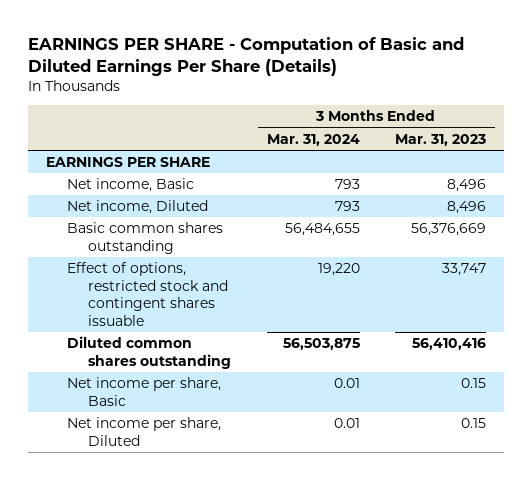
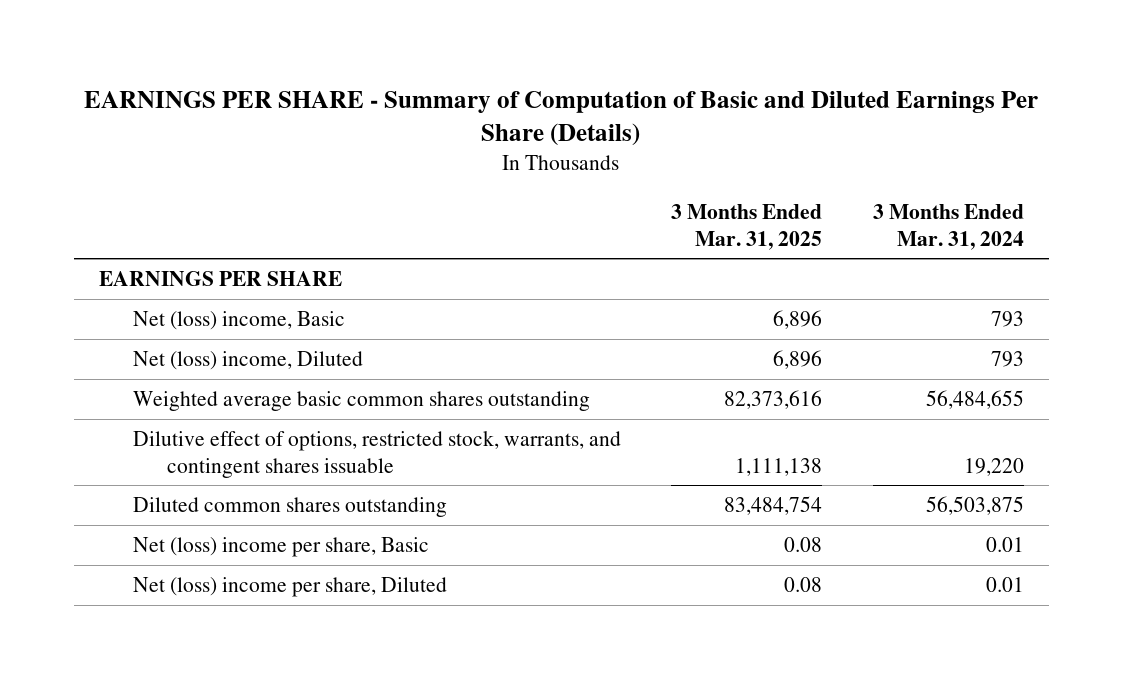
- EARNINGS PER SHARE - Computation of Basic and Diluted Earnings Per Share (Details)
+ EARNINGS PER SHARE - Summary of Computation of Basic and Diluted Earnings Per Share (Details)
- | 3 Months Ended Mar. 31, 2024 | 3 Months Ended Mar. 31, 2023
+ | 3 Months Ended Mar. 31, 2025 | 3 Months Ended Mar. 31, 2024
- Net income, Basic | 793 | 8,496
- Net income, Diluted | 793 | 8,496
- Basic common shares outstanding | 56,484,655 | 56,376,669
- Effect of options, restricted stock and contingent shares issuable | 19,220 | 33,747
+ Net (loss) income, Basic | 6,896 | 793
+ Net (loss) income, Diluted | 6,896 | 793
+ Weighted average basic common shares outstanding | 82,373,616 | 56,484,655
+ Dilutive effect of options, restricted stock, warrants, and contingent shares issuable | 1,111,138 | 19,220
- Net income per share, Basic | 0.01 | 0.15
- Net income per share, Diluted | 0.01 | 0.15
+ Net (loss) income per share, Basic | 0.08 | 0.01
+ Net (loss) income per share, Diluted | 0.08 | 0.01

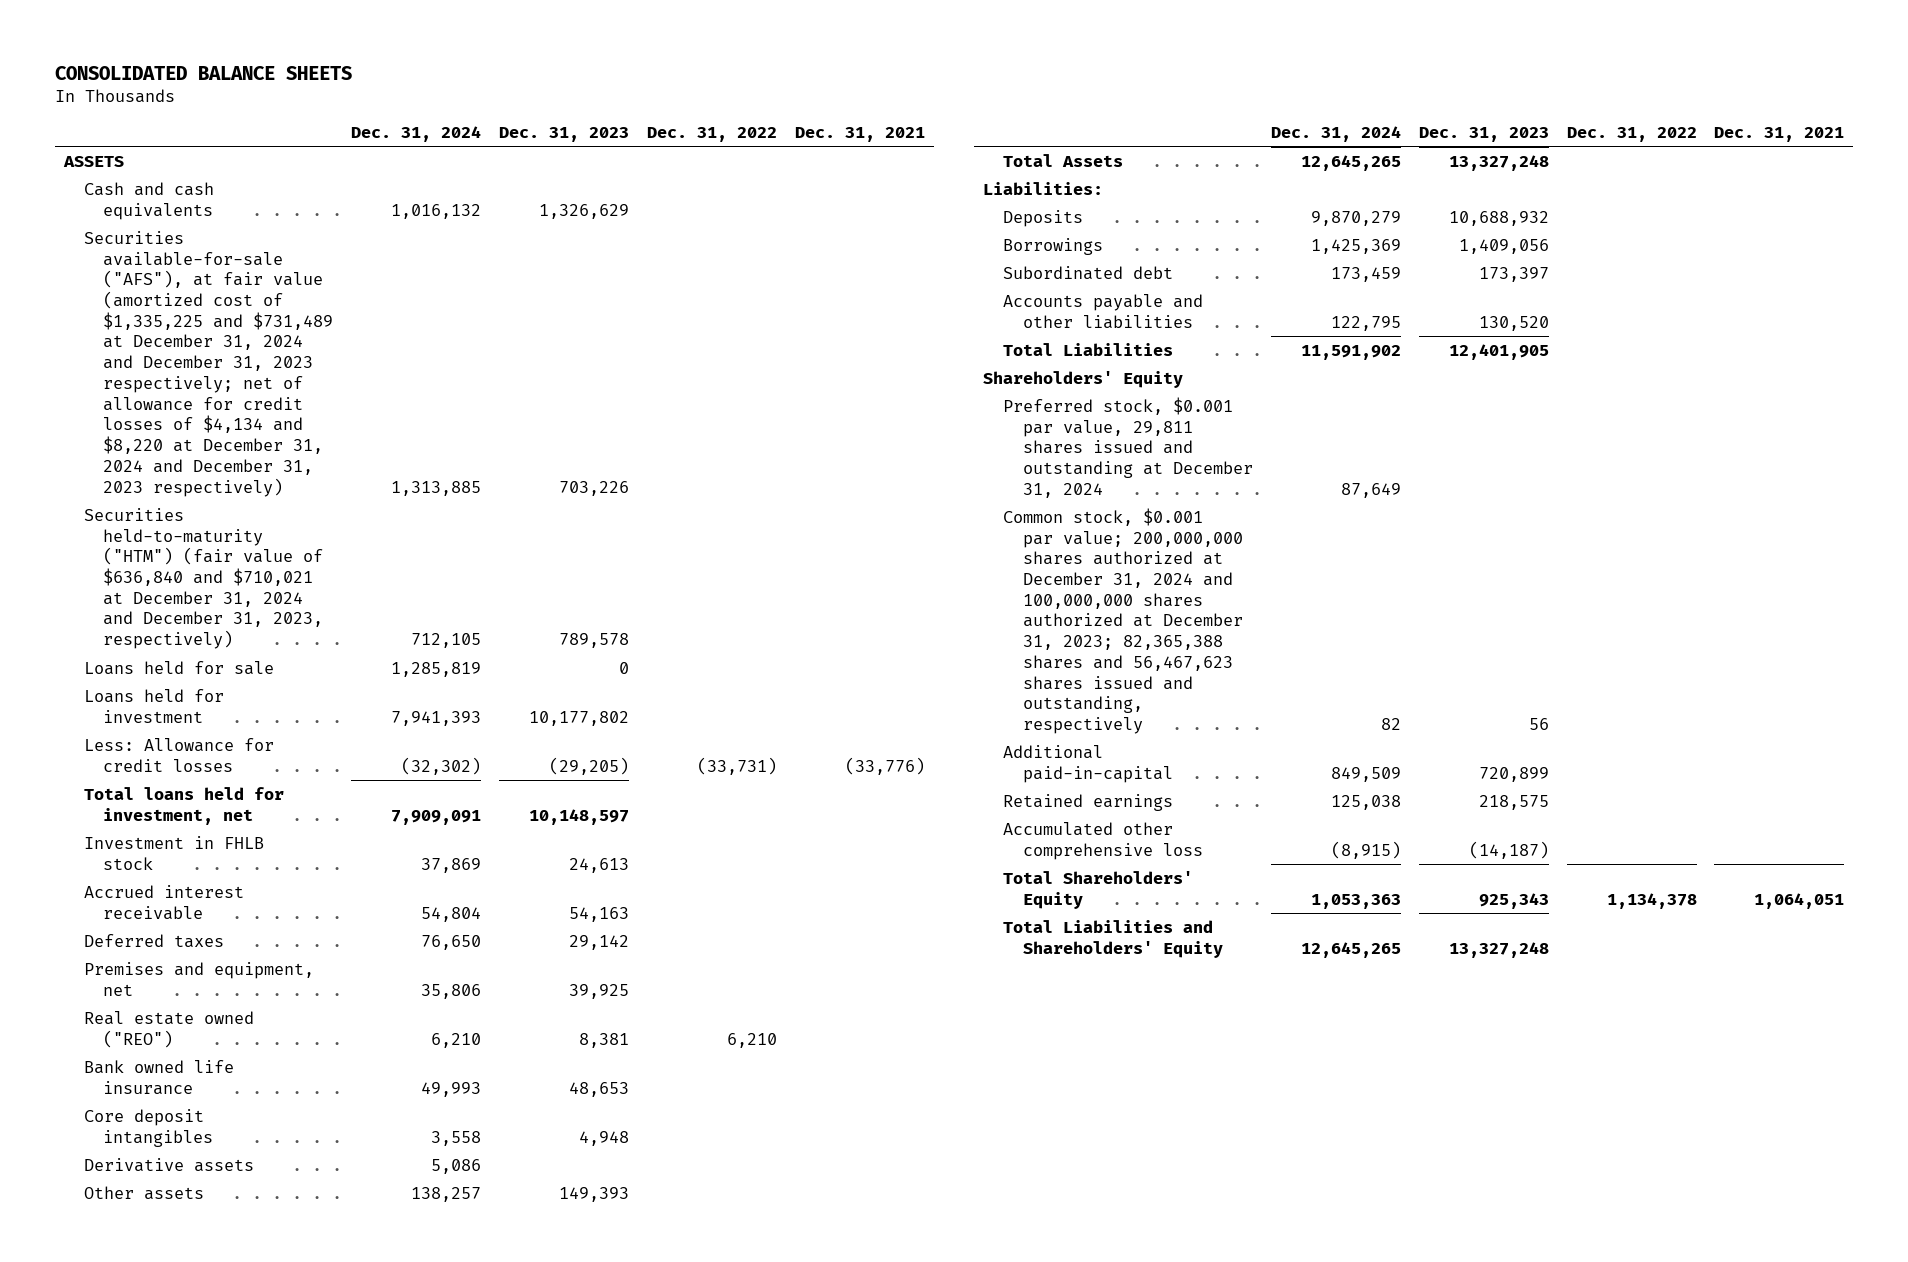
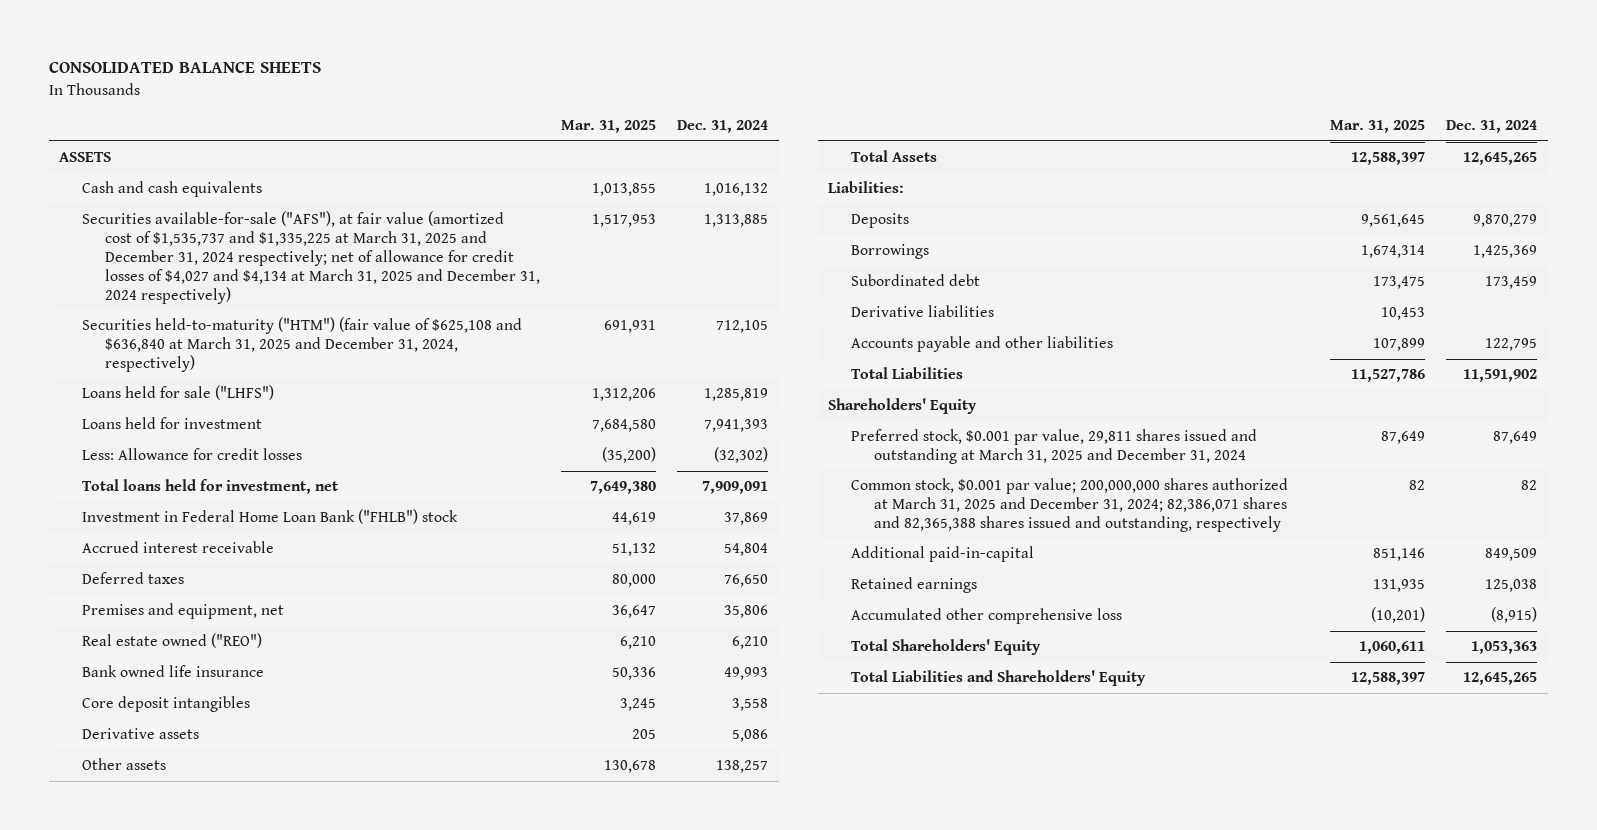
- | Dec. 31, 2024 | Dec. 31, 2023 | Dec. 31, 2022 | Dec. 31, 2021
+ | Mar. 31, 2025 | Dec. 31, 2024
- Securities available-for-sale ("AFS"), at fair value (amortized cost of $1,335,225 and $731,489 at December 31, 2024 and December 31, 2023 respectively; net of allowance for credit losses of $4,134 and $8,220 at December 31, 2024 and December 31, 2023 respectively) | 1,313,885 | 703,226 | |
- Securities held-to-maturity ("HTM") (fair value of $636,840 and $710,021 at December 31, 2024 and December 31, 2023, respectively) | 712,105 | 789,578 | |
- Loans held for sale | 1,285,819 | 0 | |
+ Securities available-for-sale ("AFS"), at fair value (amortized cost of $1,535,737 and $1,335,225 at March 31, 2025 and December 31, 2024 respectively; net of allowance for credit losses of $4,027 and $4,134 at March 31, 2025 and December 31, 2024 respectively) | 1,517,953 | 1,313,885
+ Securities held-to-maturity ("HTM") (fair value of $625,108 and $636,840 at March 31, 2025 and December 31, 2024, respectively) | 691,931 | 712,105
+ Loans held for sale ("LHFS") | 1,312,206 | 1,285,819
- Investment in FHLB stock | 37,869 | 24,613 | |
+ Investment in Federal Home Loan Bank ("FHLB") stock | 44,619 | 37,869
+ Derivative liabilities | 10,453 |
- Preferred stock, $0.001 par value, 29,811 shares issued and outstanding at December 31, 2024 | 87,649 | | |
- Common stock, $0.001 par value; 200,000,000 shares authorized at December 31, 2024 and 100,000,000 shares authorized at December 31, 2023; 82,365,388 shares and 56,467,623 shares issued and outstanding, respectively | 82 | 56 | |
+ Preferred stock, $0.001 par value, 29,811 shares issued and outstanding at March 31, 2025 and December 31, 2024 | 87,649 | 87,649
+ Common stock, $0.001 par value; 200,000,000 shares authorized at March 31, 2025 and December 31, 2024; 82,386,071 shares and 82,365,388 shares issued and outstanding, respectively | 82 | 82

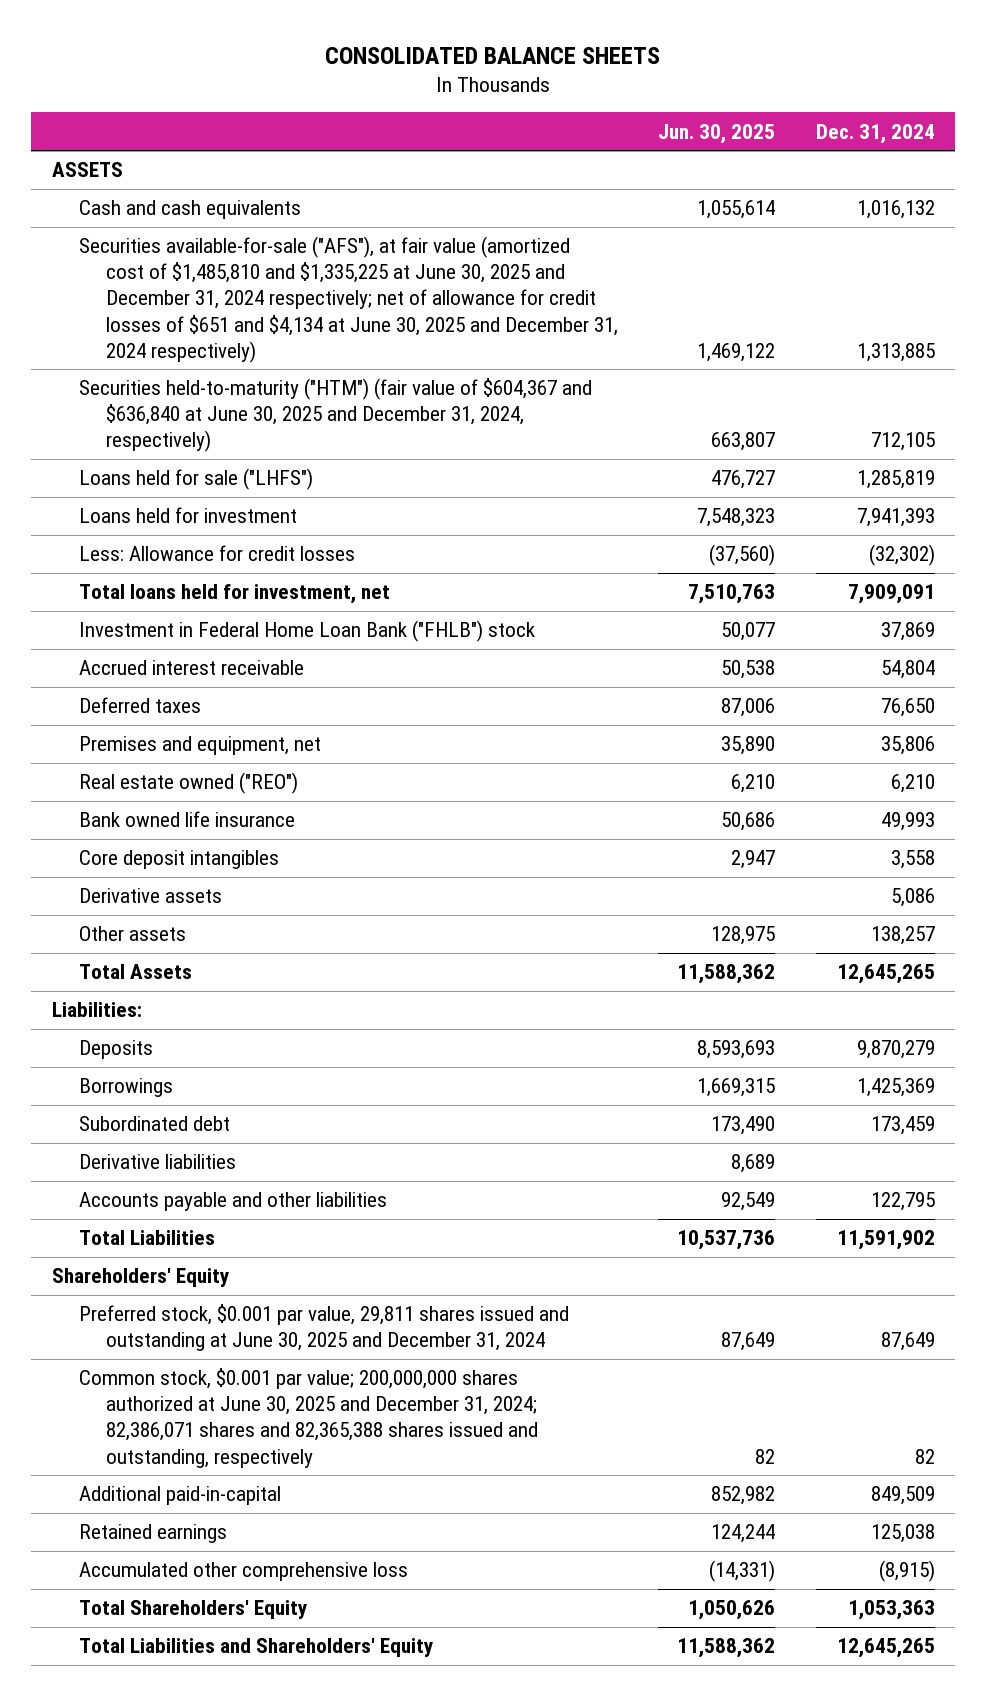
- | Mar. 31, 2025 | Dec. 31, 2024
+ | Jun. 30, 2025 | Dec. 31, 2024
- Securities available-for-sale ("AFS"), at fair value (amortized cost of $1,535,737 and $1,335,225 at March 31, 2025 and December 31, 2024 respectively; net of allowance for credit losses of $4,027 and $4,134 at March 31, 2025 and December 31, 2024 respectively) | 1,517,953 | 1,313,885
- Securities held-to-maturity ("HTM") (fair value of $625,108 and $636,840 at March 31, 2025 and December 31, 2024, respectively) | 691,931 | 712,105
+ Securities available-for-sale ("AFS"), at fair value (amortized cost of $1,485,810 and $1,335,225 at June 30, 2025 and December 31, 2024 respectively; net of allowance for credit losses of $651 and $4,134 at June 30, 2025 and December 31, 2024 respectively) | 1,469,122 | 1,313,885
+ Securities held-to-maturity ("HTM") (fair value of $604,367 and $636,840 at June 30, 2025 and December 31, 2024, respectively) | 663,807 | 712,105
- Preferred stock, $0.001 par value, 29,811 shares issued and outstanding at March 31, 2025 and December 31, 2024 | 87,649 | 87,649
- Common stock, $0.001 par value; 200,000,000 shares authorized at March 31, 2025 and December 31, 2024; 82,386,071 shares and 82,365,388 shares issued and outstanding, respectively | 82 | 82
+ Preferred stock, $0.001 par value, 29,811 shares issued and outstanding at June 30, 2025 and December 31, 2024 | 87,649 | 87,649
+ Common stock, $0.001 par value; 200,000,000 shares authorized at June 30, 2025 and December 31, 2024; 82,386,071 shares and 82,365,388 shares issued and outstanding, respectively | 82 | 82

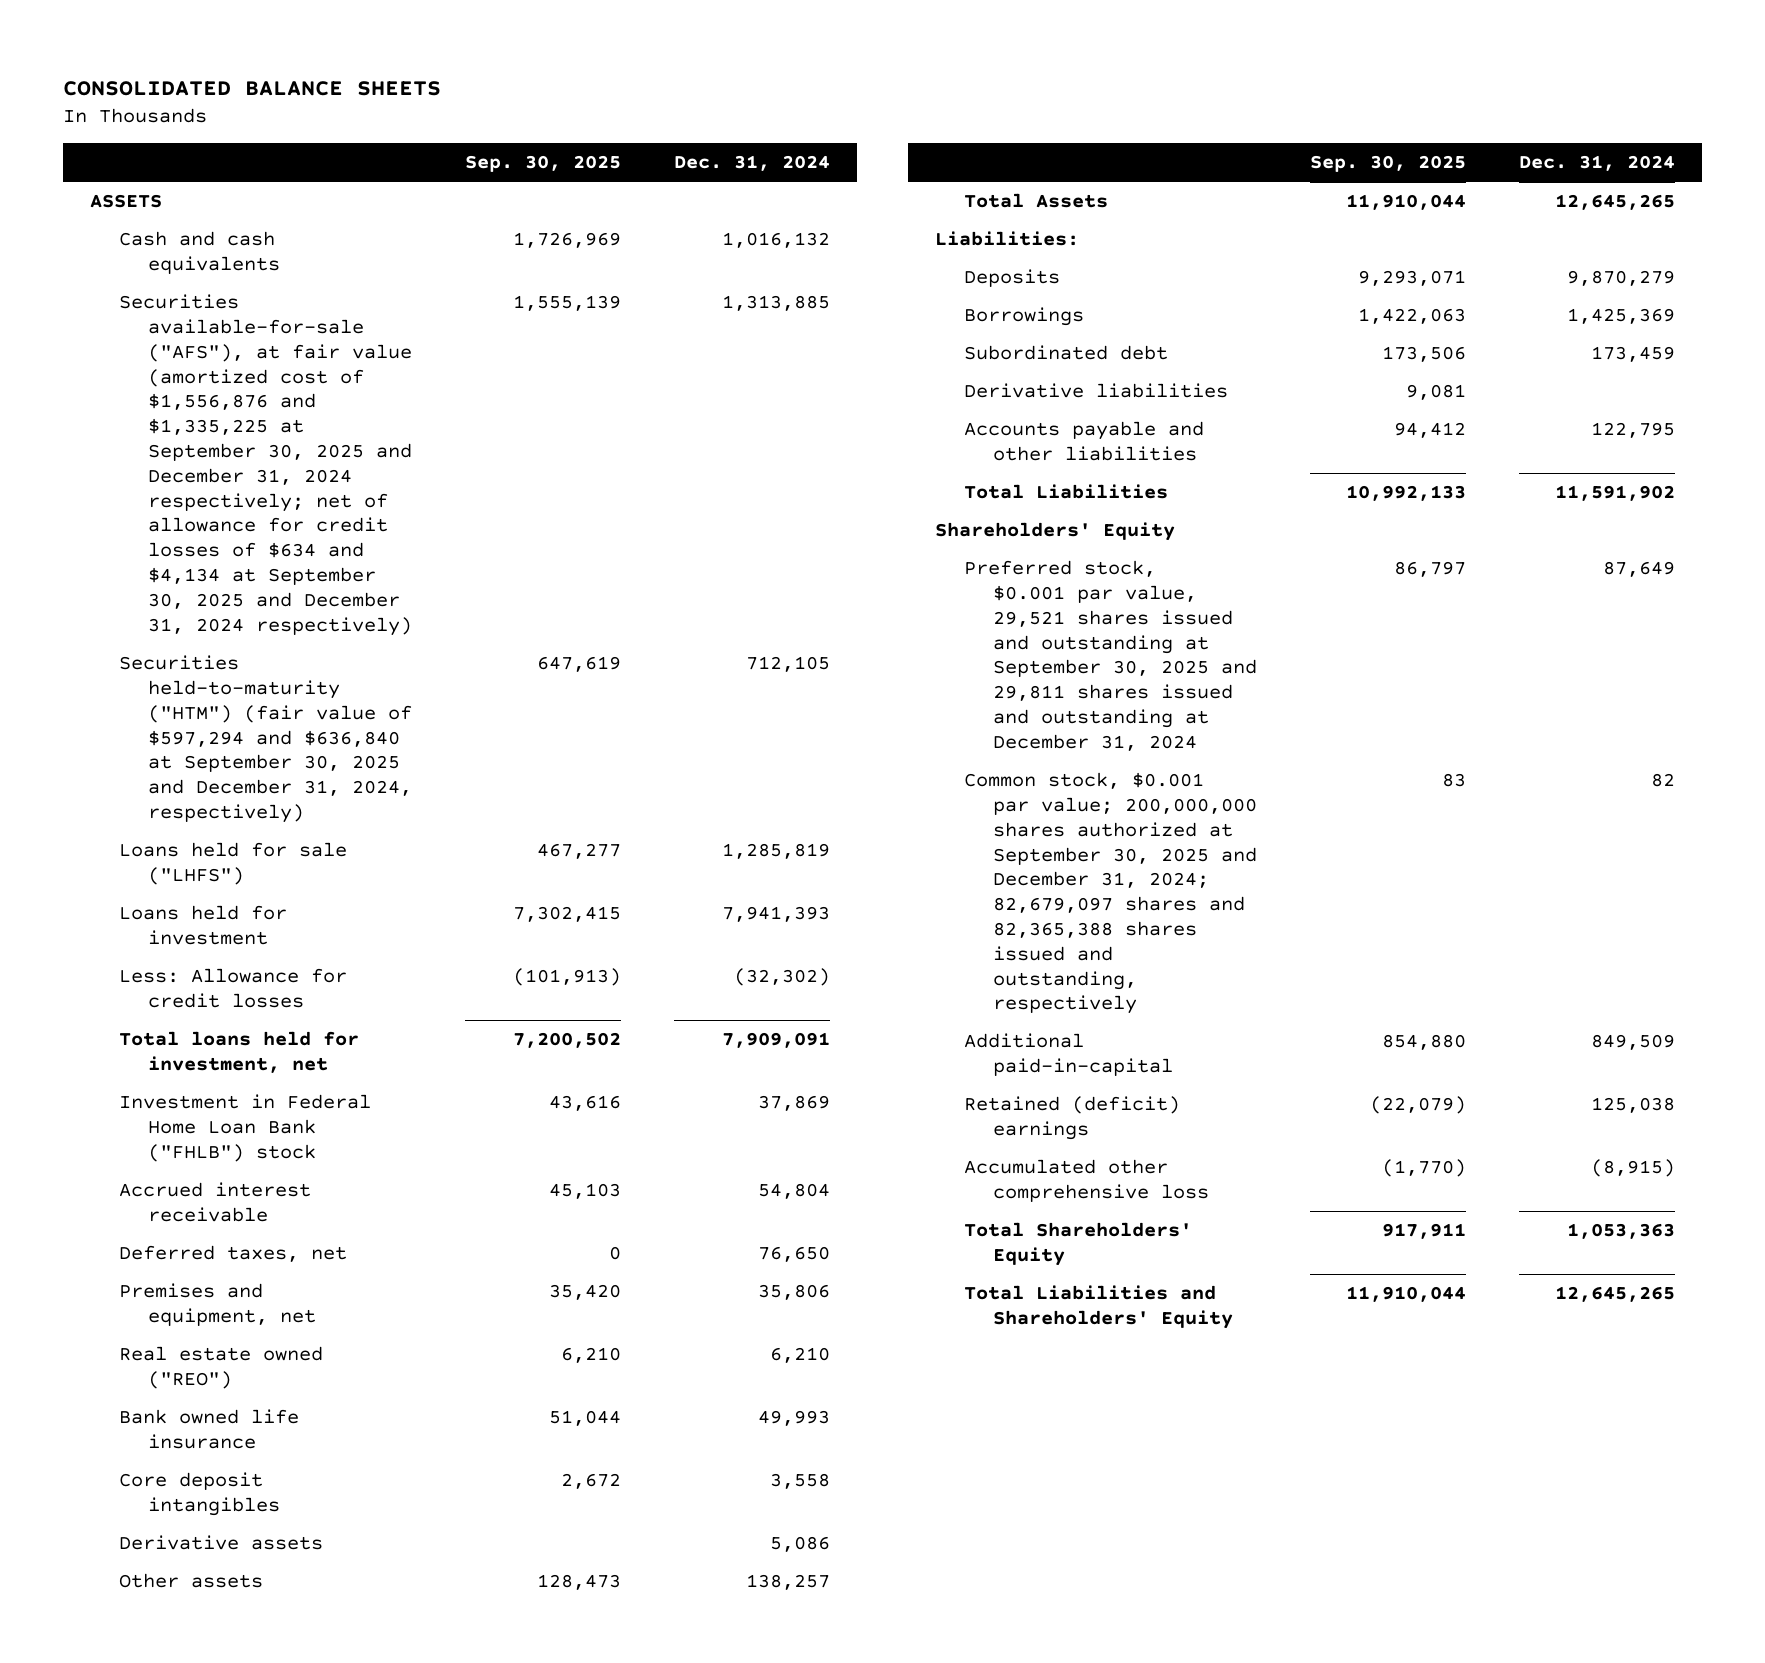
- | Jun. 30, 2025 | Dec. 31, 2024
+ | Sep. 30, 2025 | Dec. 31, 2024
- Securities available-for-sale ("AFS"), at fair value (amortized cost of $1,485,810 and $1,335,225 at June 30, 2025 and December 31, 2024 respectively; net of allowance for credit losses of $651 and $4,134 at June 30, 2025 and December 31, 2024 respectively) | 1,469,122 | 1,313,885
- Securities held-to-maturity ("HTM") (fair value of $604,367 and $636,840 at June 30, 2025 and December 31, 2024, respectively) | 663,807 | 712,105
+ Securities available-for-sale ("AFS"), at fair value (amortized cost of $1,556,876 and $1,335,225 at September 30, 2025 and December 31, 2024 respectively; net of allowance for credit losses of $634 and $4,134 at September 30, 2025 and December 31, 2024 respectively) | 1,555,139 | 1,313,885
+ Securities held-to-maturity ("HTM") (fair value of $597,294 and $636,840 at September 30, 2025 and December 31, 2024, respectively) | 647,619 | 712,105
- Deferred taxes | 87,006 | 76,650
+ Deferred taxes, net | 0 | 76,650
- Preferred stock, $0.001 par value, 29,811 shares issued and outstanding at June 30, 2025 and December 31, 2024 | 87,649 | 87,649
- Common stock, $0.001 par value; 200,000,000 shares authorized at June 30, 2025 and December 31, 2024; 82,386,071 shares and 82,365,388 shares issued and outstanding, respectively | 82 | 82
+ Preferred stock, $0.001 par value, 29,521 shares issued and outstanding at September 30, 2025 and 29,811 shares issued and outstanding at December 31, 2024 | 86,797 | 87,649
+ Common stock, $0.001 par value; 200,000,000 shares authorized at September 30, 2025 and December 31, 2024; 82,679,097 shares and 82,365,388 shares issued and outstanding, respectively | 83 | 82
- Retained earnings | 124,244 | 125,038
+ Retained (deficit) earnings | (22,079) | 125,038

